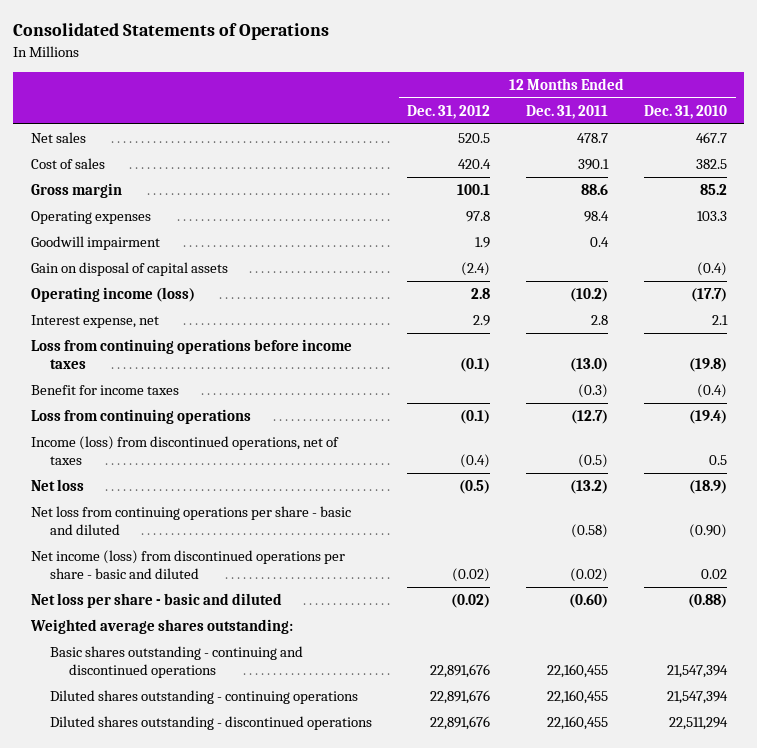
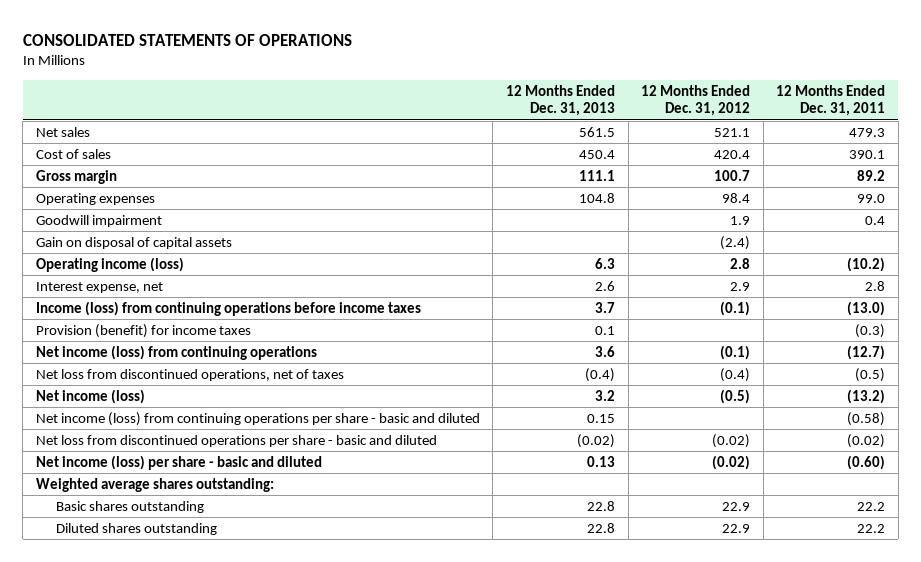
- Consolidated Statements of Operations
+ CONSOLIDATED STATEMENTS OF OPERATIONS
- | 12 Months Ended Dec. 31, 2012 | 12 Months Ended Dec. 31, 2011 | 12 Months Ended Dec. 31, 2010
+ | 12 Months Ended Dec. 31, 2013 | 12 Months Ended Dec. 31, 2012 | 12 Months Ended Dec. 31, 2011
- Net sales | 520.5 | 478.7 | 467.7
+ Net sales | 561.5 | 521.1 | 479.3
- Gross margin | 100.1 | 88.6 | 85.2
- Operating expenses | 97.8 | 98.4 | 103.3
+ Gross margin | 111.1 | 100.7 | 89.2
+ Operating expenses | 104.8 | 98.4 | 99.0
- Loss from continuing operations before income taxes | (0.1) | (13.0) | (19.8)
- Benefit for income taxes | | (0.3) | (0.4)
- Loss from continuing operations | (0.1) | (12.7) | (19.4)
- Income (loss) from discontinued operations, net of taxes | (0.4) | (0.5) | 0.5
- Net loss | (0.5) | (13.2) | (18.9)
- Net loss from continuing operations per share - basic and diluted | | (0.58) | (0.90)
- Net income (loss) from discontinued operations per share - basic and diluted | (0.02) | (0.02) | 0.02
- Net loss per share - basic and diluted | (0.02) | (0.60) | (0.88)
+ Income (loss) from continuing operations before income taxes | 3.7 | (0.1) | (13.0)
+ Provision (benefit) for income taxes | 0.1 | | (0.3)
+ Net income (loss) from continuing operations | 3.6 | (0.1) | (12.7)
+ Net loss from discontinued operations, net of taxes | (0.4) | (0.4) | (0.5)
+ Net income (loss) | 3.2 | (0.5) | (13.2)
+ Net income (loss) from continuing operations per share - basic and diluted | 0.15 | | (0.58)
+ Net loss from discontinued operations per share - basic and diluted | (0.02) | (0.02) | (0.02)
+ Net income (loss) per share - basic and diluted | 0.13 | (0.02) | (0.60)
- Basic shares outstanding - continuing and discontinued operations | 22,891,676 | 22,160,455 | 21,547,394
- Diluted shares outstanding - continuing operations | 22,891,676 | 22,160,455 | 21,547,394
- Diluted shares outstanding - discontinued operations | 22,891,676 | 22,160,455 | 22,511,294
+ Basic shares outstanding | 22.8 | 22.9 | 22.2
+ Diluted shares outstanding | 22.8 | 22.9 | 22.2

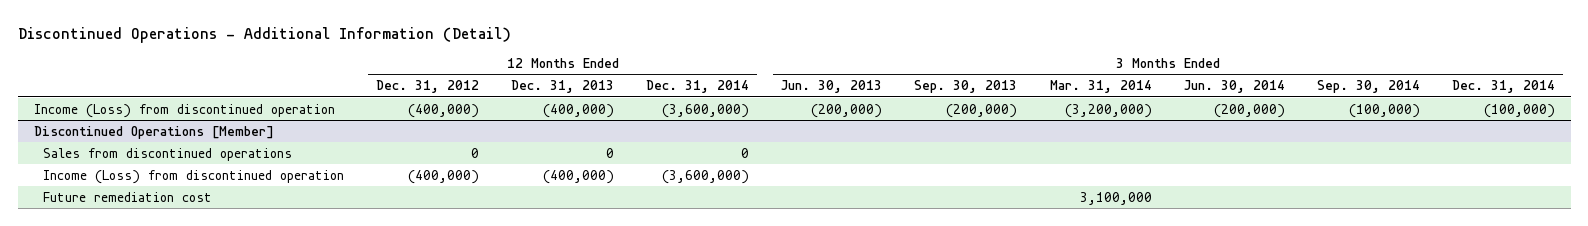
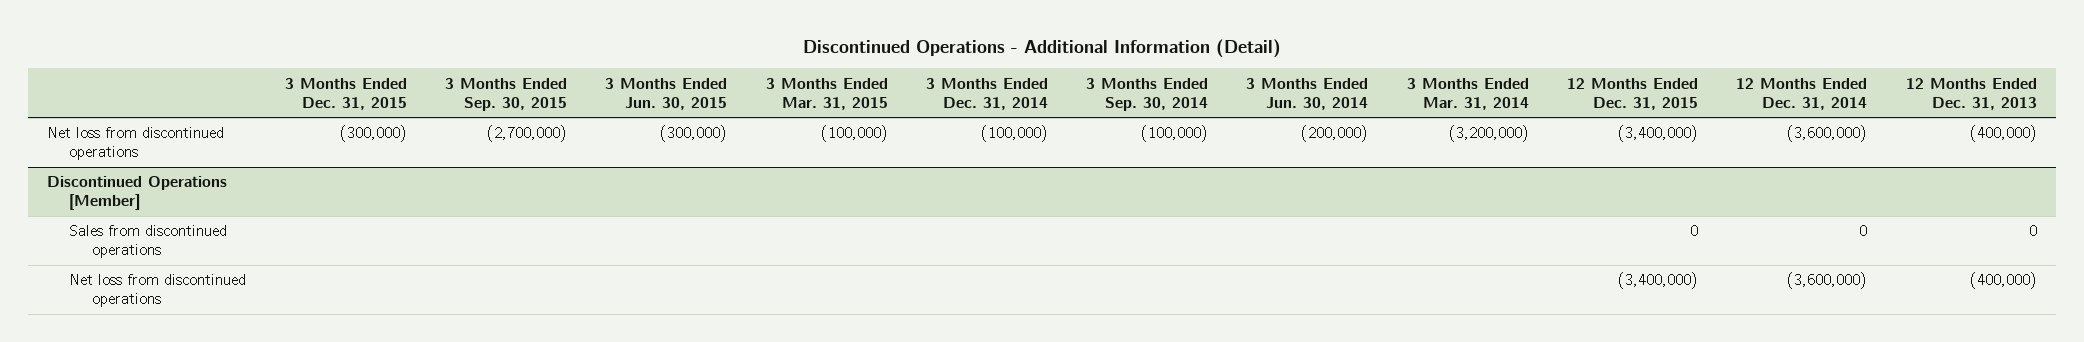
- | 12 Months Ended Dec. 31, 2012 | 12 Months Ended Dec. 31, 2013 | 12 Months Ended Dec. 31, 2014 | 3 Months Ended Jun. 30, 2013 | 3 Months Ended Sep. 30, 2013 | 3 Months Ended Mar. 31, 2014 | 3 Months Ended Jun. 30, 2014 | 3 Months Ended Sep. 30, 2014 | 3 Months Ended Dec. 31, 2014
+ | 3 Months Ended Dec. 31, 2015 | 3 Months Ended Sep. 30, 2015 | 3 Months Ended Jun. 30, 2015 | 3 Months Ended Mar. 31, 2015 | 3 Months Ended Dec. 31, 2014 | 3 Months Ended Sep. 30, 2014 | 3 Months Ended Jun. 30, 2014 | 3 Months Ended Mar. 31, 2014 | 12 Months Ended Dec. 31, 2015 | 12 Months Ended Dec. 31, 2014 | 12 Months Ended Dec. 31, 2013
- Income (Loss) from discontinued operation | (400,000) | (400,000) | (3,600,000) | (200,000) | (200,000) | (3,200,000) | (200,000) | (100,000) | (100,000)
+ Net loss from discontinued operations | (300,000) | (2,700,000) | (300,000) | (100,000) | (100,000) | (100,000) | (200,000) | (3,200,000) | (3,400,000) | (3,600,000) | (400,000)
@ Discontinued Operations [Member]
- Income (Loss) from discontinued operation | (400,000) | (400,000) | (3,600,000) | | | | | |
- Future remediation cost | | | | | | 3,100,000 | | |
+ Net loss from discontinued operations | | | | | | | | | (3,400,000) | (3,600,000) | (400,000)

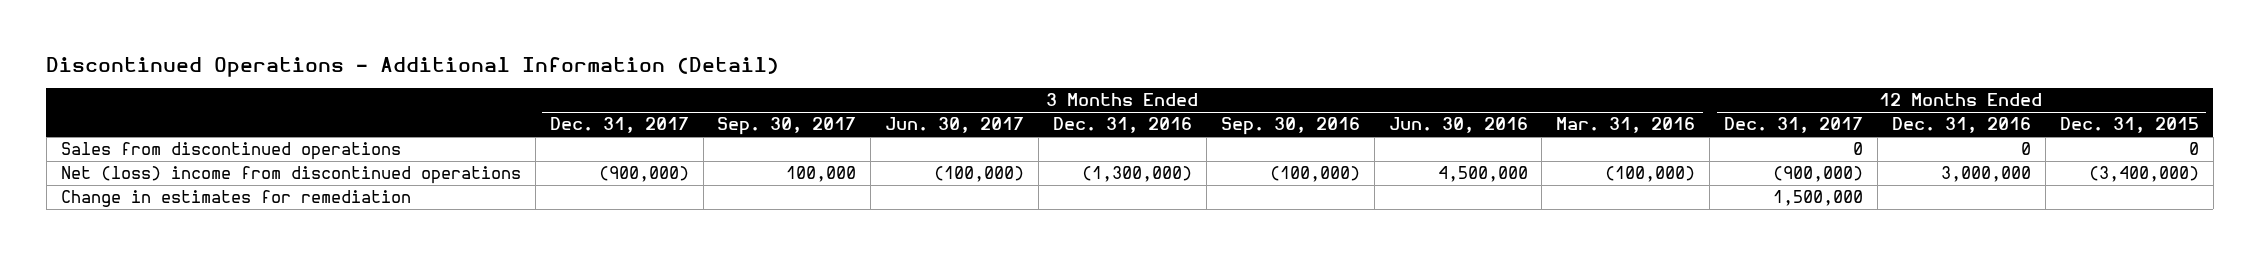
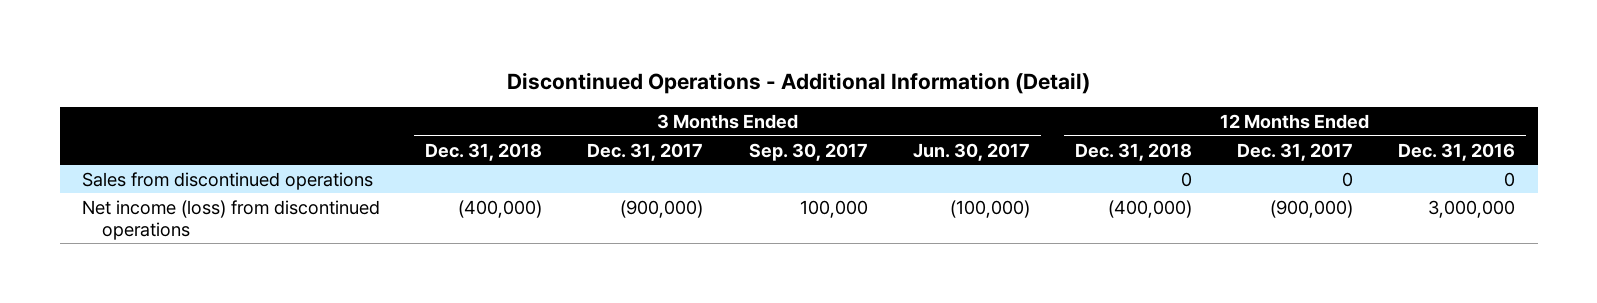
- | 3 Months Ended Dec. 31, 2017 | 3 Months Ended Sep. 30, 2017 | 3 Months Ended Jun. 30, 2017 | 3 Months Ended Dec. 31, 2016 | 3 Months Ended Sep. 30, 2016 | 3 Months Ended Jun. 30, 2016 | 3 Months Ended Mar. 31, 2016 | 12 Months Ended Dec. 31, 2017 | 12 Months Ended Dec. 31, 2016 | 12 Months Ended Dec. 31, 2015
+ | 3 Months Ended Dec. 31, 2018 | 3 Months Ended Dec. 31, 2017 | 3 Months Ended Sep. 30, 2017 | 3 Months Ended Jun. 30, 2017 | 12 Months Ended Dec. 31, 2018 | 12 Months Ended Dec. 31, 2017 | 12 Months Ended Dec. 31, 2016
- Net (loss) income from discontinued operations | (900,000) | 100,000 | (100,000) | (1,300,000) | (100,000) | 4,500,000 | (100,000) | (900,000) | 3,000,000 | (3,400,000)
- Change in estimates for remediation | | | | | | | | 1,500,000 | |
+ Net income (loss) from discontinued operations | (400,000) | (900,000) | 100,000 | (100,000) | (400,000) | (900,000) | 3,000,000

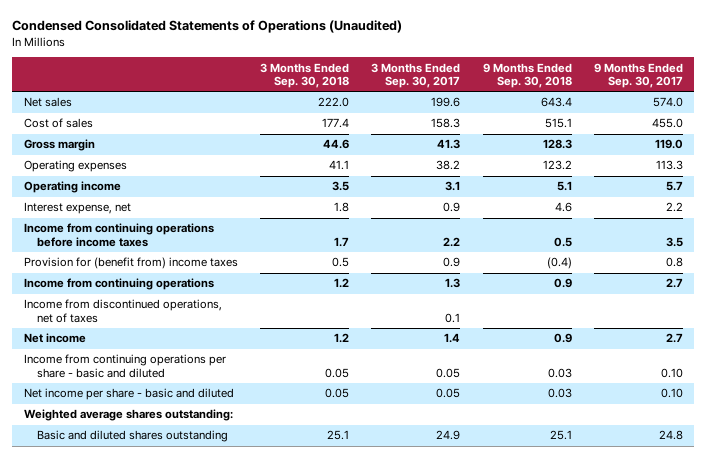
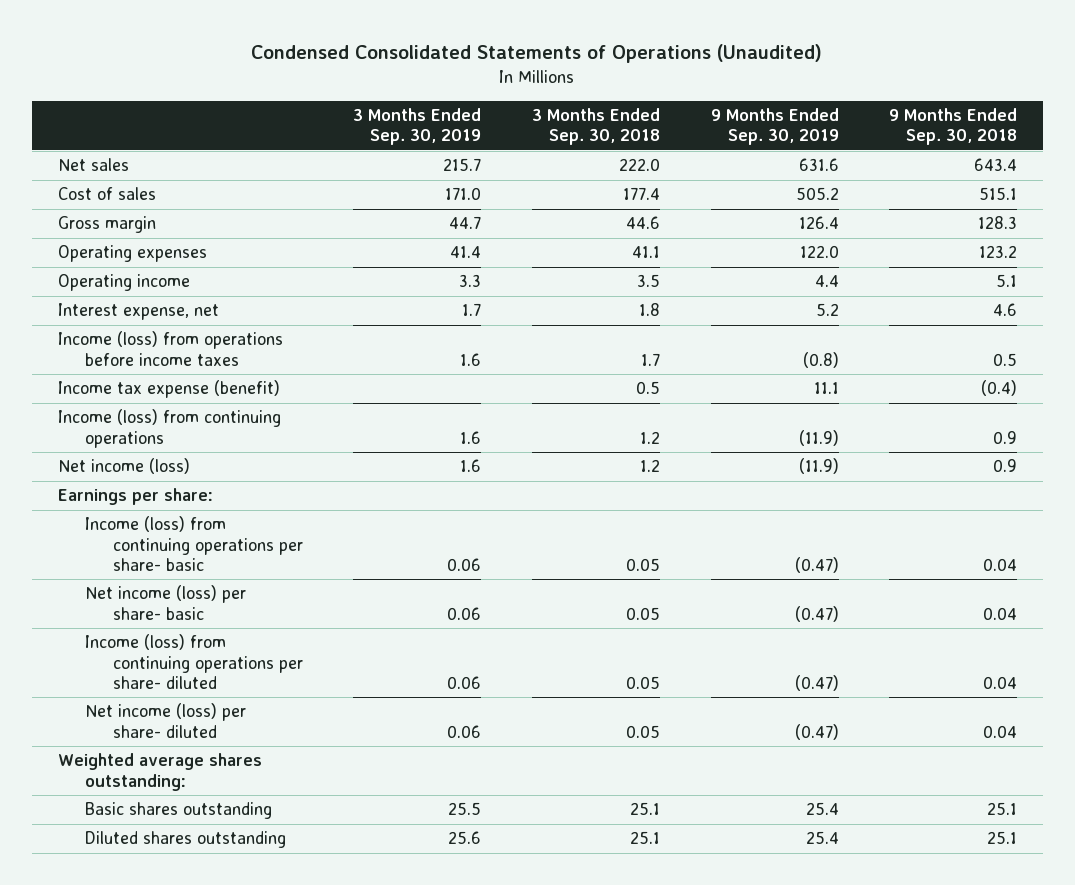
- | 3 Months Ended Sep. 30, 2018 | 3 Months Ended Sep. 30, 2017 | 9 Months Ended Sep. 30, 2018 | 9 Months Ended Sep. 30, 2017
+ | 3 Months Ended Sep. 30, 2019 | 3 Months Ended Sep. 30, 2018 | 9 Months Ended Sep. 30, 2019 | 9 Months Ended Sep. 30, 2018
- Income from continuing operations before income taxes | 1.7 | 2.2 | 0.5 | 3.5
- Provision for (benefit from) income taxes | 0.5 | 0.9 | (0.4) | 0.8
- Income from continuing operations | 1.2 | 1.3 | 0.9 | 2.7
- Income from discontinued operations, net of taxes | | 0.1 | |
- Net income | 1.2 | 1.4 | 0.9 | 2.7
- Income from continuing operations per share - basic and diluted | 0.05 | 0.05 | 0.03 | 0.10
- Net income per share - basic and diluted | 0.05 | 0.05 | 0.03 | 0.10
+ Income (loss) from operations before income taxes | 1.6 | 1.7 | (0.8) | 0.5
+ Income tax expense (benefit) | | 0.5 | 11.1 | (0.4)
+ Income (loss) from continuing operations | 1.6 | 1.2 | (11.9) | 0.9
+ Net income (loss) | 1.6 | 1.2 | (11.9) | 0.9
+ Earnings per share:
+ Income (loss) from continuing operations per share- basic | 0.06 | 0.05 | (0.47) | 0.04
+ Net income (loss) per share- basic | 0.06 | 0.05 | (0.47) | 0.04
+ Income (loss) from continuing operations per share- diluted | 0.06 | 0.05 | (0.47) | 0.04
+ Net income (loss) per share- diluted | 0.06 | 0.05 | (0.47) | 0.04
- Basic and diluted shares outstanding | 25.1 | 24.9 | 25.1 | 24.8
+ Basic shares outstanding | 25.5 | 25.1 | 25.4 | 25.1
+ Diluted shares outstanding | 25.6 | 25.1 | 25.4 | 25.1

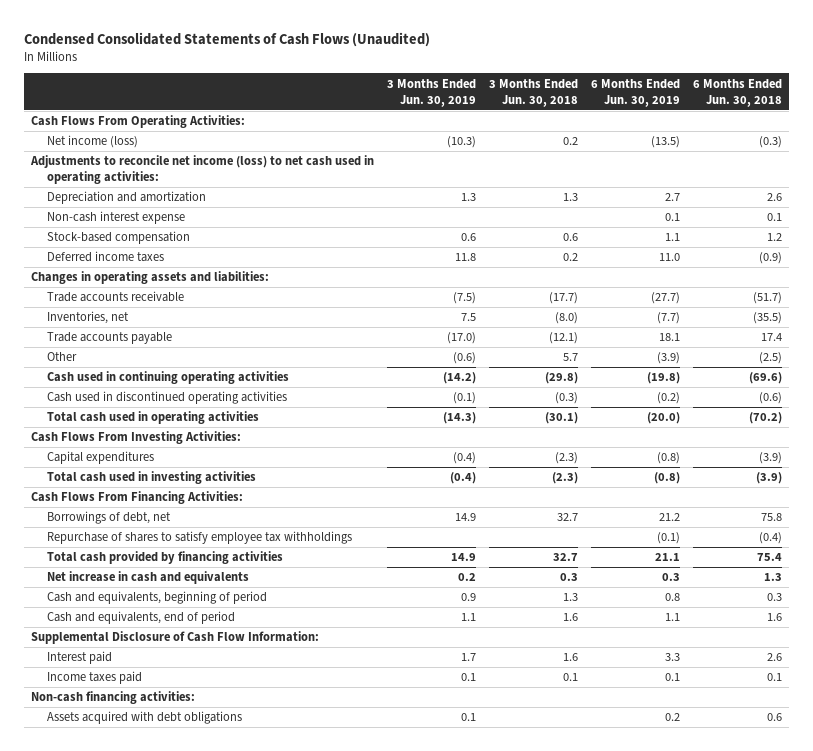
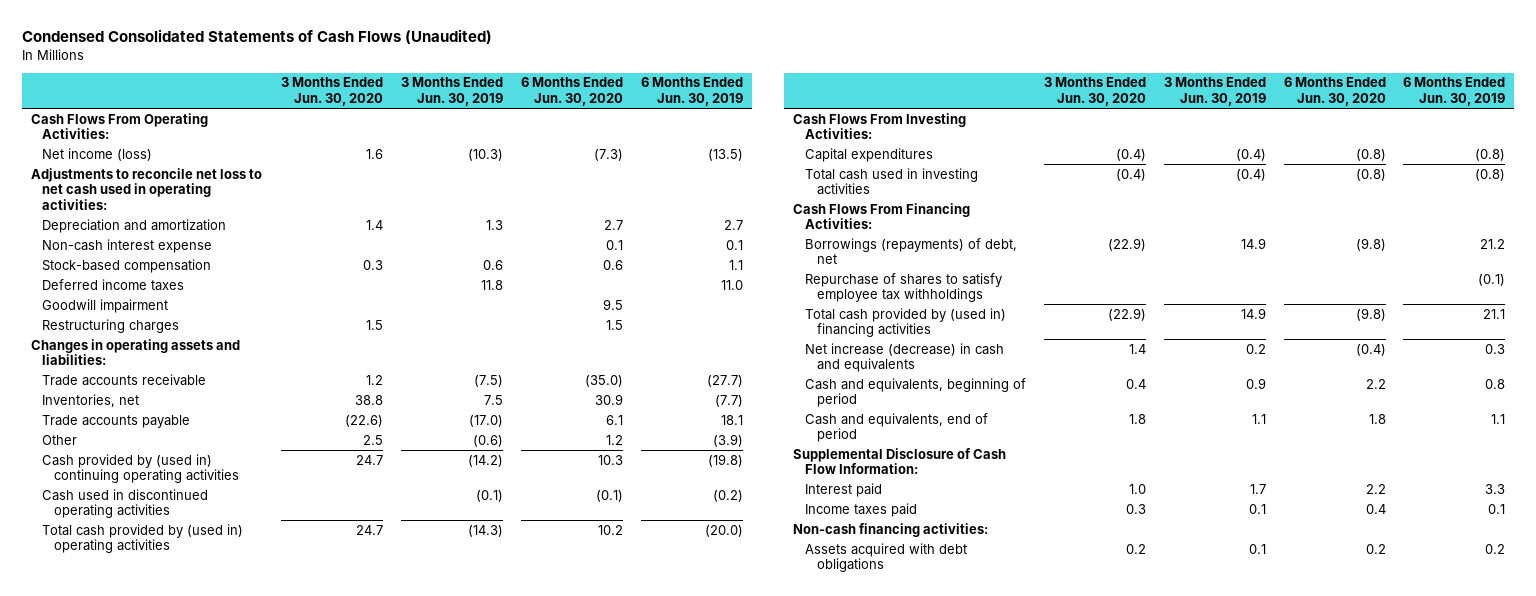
- | 3 Months Ended Jun. 30, 2019 | 3 Months Ended Jun. 30, 2018 | 6 Months Ended Jun. 30, 2019 | 6 Months Ended Jun. 30, 2018
+ | 3 Months Ended Jun. 30, 2020 | 3 Months Ended Jun. 30, 2019 | 6 Months Ended Jun. 30, 2020 | 6 Months Ended Jun. 30, 2019
- Adjustments to reconcile net income (loss) to net cash used in operating activities:
+ Adjustments to reconcile net loss to net cash used in operating activities:
+ Goodwill impairment | | | 9.5 |
+ Restructuring charges | 1.5 | | 1.5 |
- Cash used in continuing operating activities | (14.2) | (29.8) | (19.8) | (69.6)
+ Cash provided by (used in) continuing operating activities | 24.7 | (14.2) | 10.3 | (19.8)
- Total cash used in operating activities | (14.3) | (30.1) | (20.0) | (70.2)
+ Total cash provided by (used in) operating activities | 24.7 | (14.3) | 10.2 | (20.0)
- Borrowings of debt, net | 14.9 | 32.7 | 21.2 | 75.8
+ Borrowings (repayments) of debt, net | (22.9) | 14.9 | (9.8) | 21.2
- Total cash provided by financing activities | 14.9 | 32.7 | 21.1 | 75.4
- Net increase in cash and equivalents | 0.2 | 0.3 | 0.3 | 1.3
+ Total cash provided by (used in) financing activities | (22.9) | 14.9 | (9.8) | 21.1
+ Net increase (decrease) in cash and equivalents | 1.4 | 0.2 | (0.4) | 0.3

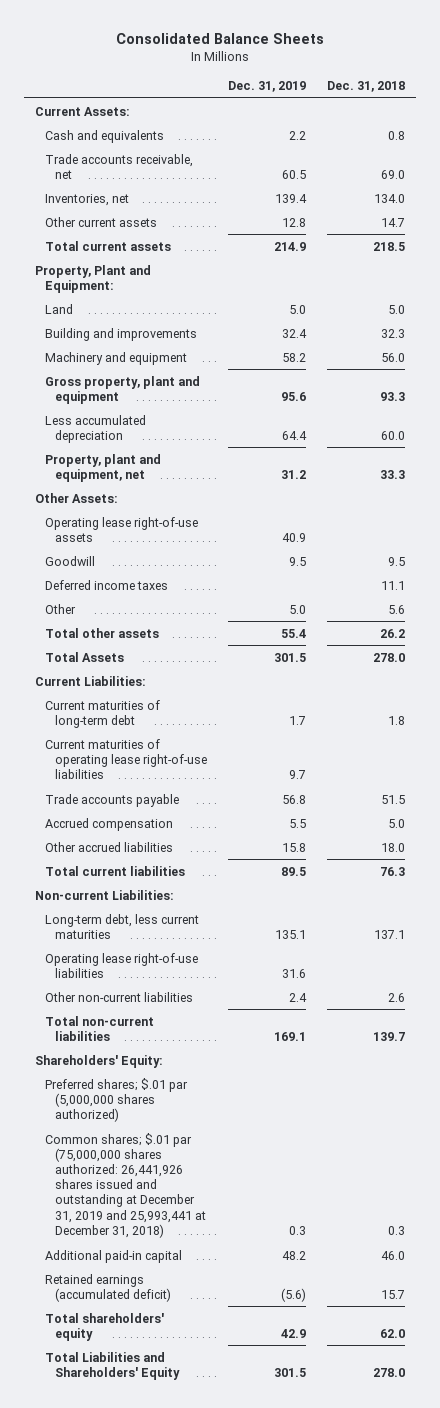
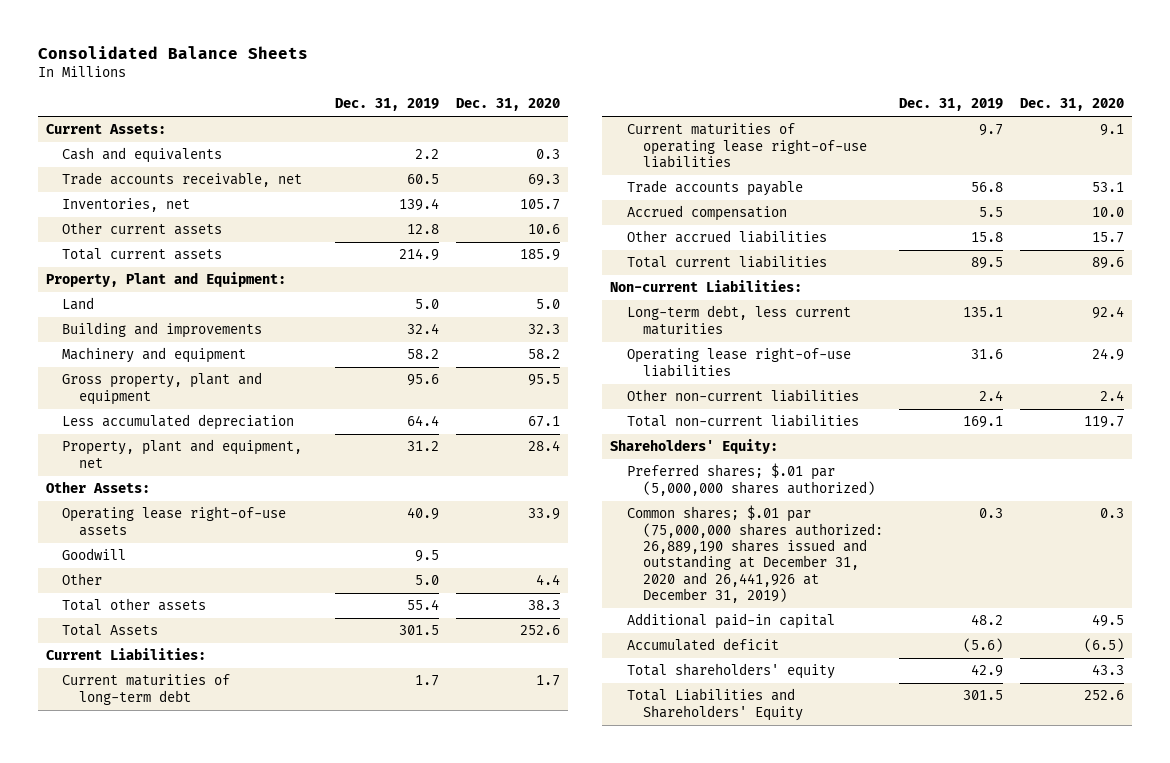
- | Dec. 31, 2019 | Dec. 31, 2018
+ | Dec. 31, 2019 | Dec. 31, 2020
- Deferred income taxes | | 11.1
- Common shares; $.01 par (75,000,000 shares authorized: 26,441,926 shares issued and outstanding at December 31, 2019 and 25,993,441 at December 31, 2018) | 0.3 | 0.3
+ Common shares; $.01 par (75,000,000 shares authorized: 26,889,190 shares issued and outstanding at December 31, 2020 and 26,441,926 at December 31, 2019) | 0.3 | 0.3
- Retained earnings (accumulated deficit) | (5.6) | 15.7
+ Accumulated deficit | (5.6) | (6.5)

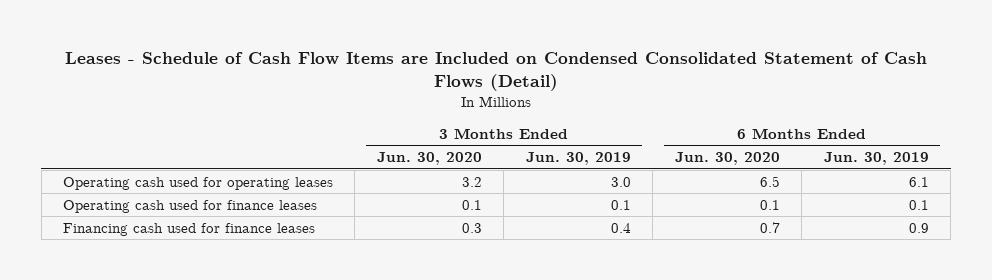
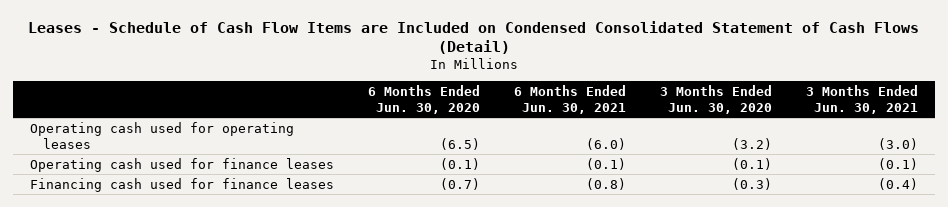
- | 3 Months Ended Jun. 30, 2020 | 3 Months Ended Jun. 30, 2019 | 6 Months Ended Jun. 30, 2020 | 6 Months Ended Jun. 30, 2019
+ | 6 Months Ended Jun. 30, 2020 | 6 Months Ended Jun. 30, 2021 | 3 Months Ended Jun. 30, 2020 | 3 Months Ended Jun. 30, 2021
- Operating cash used for operating leases | 3.2 | 3.0 | 6.5 | 6.1
- Operating cash used for finance leases | 0.1 | 0.1 | 0.1 | 0.1
- Financing cash used for finance leases | 0.3 | 0.4 | 0.7 | 0.9
+ Operating cash used for operating leases | (6.5) | (6.0) | (3.2) | (3.0)
+ Operating cash used for finance leases | (0.1) | (0.1) | (0.1) | (0.1)
+ Financing cash used for finance leases | (0.7) | (0.8) | (0.3) | (0.4)

